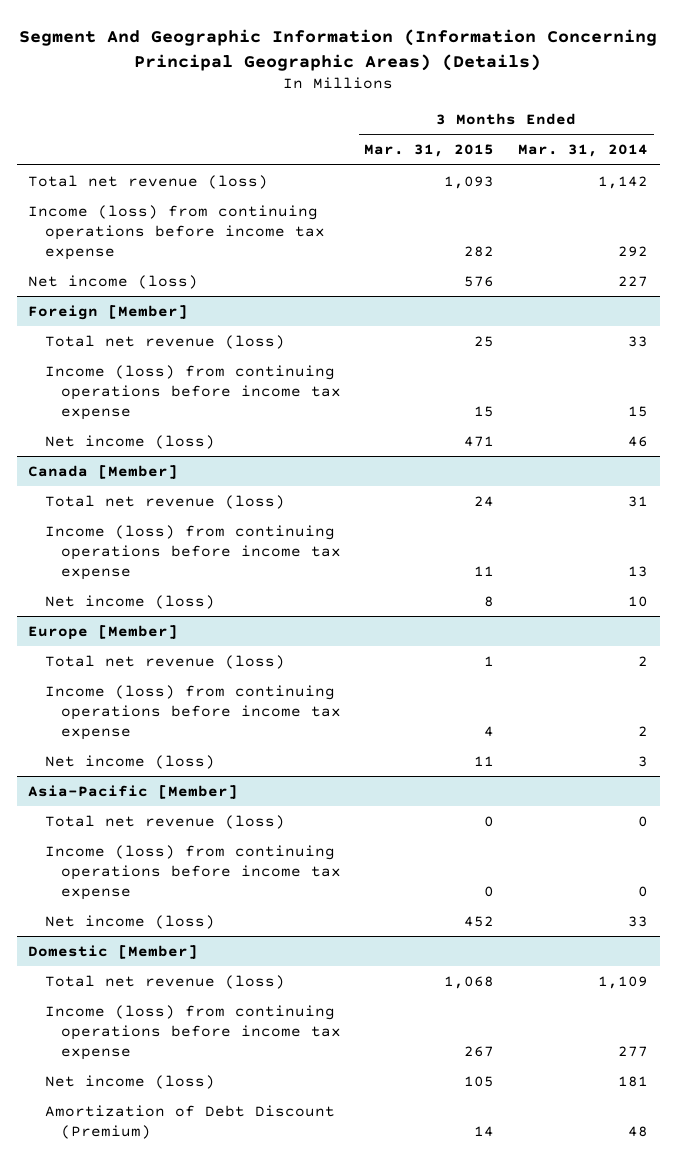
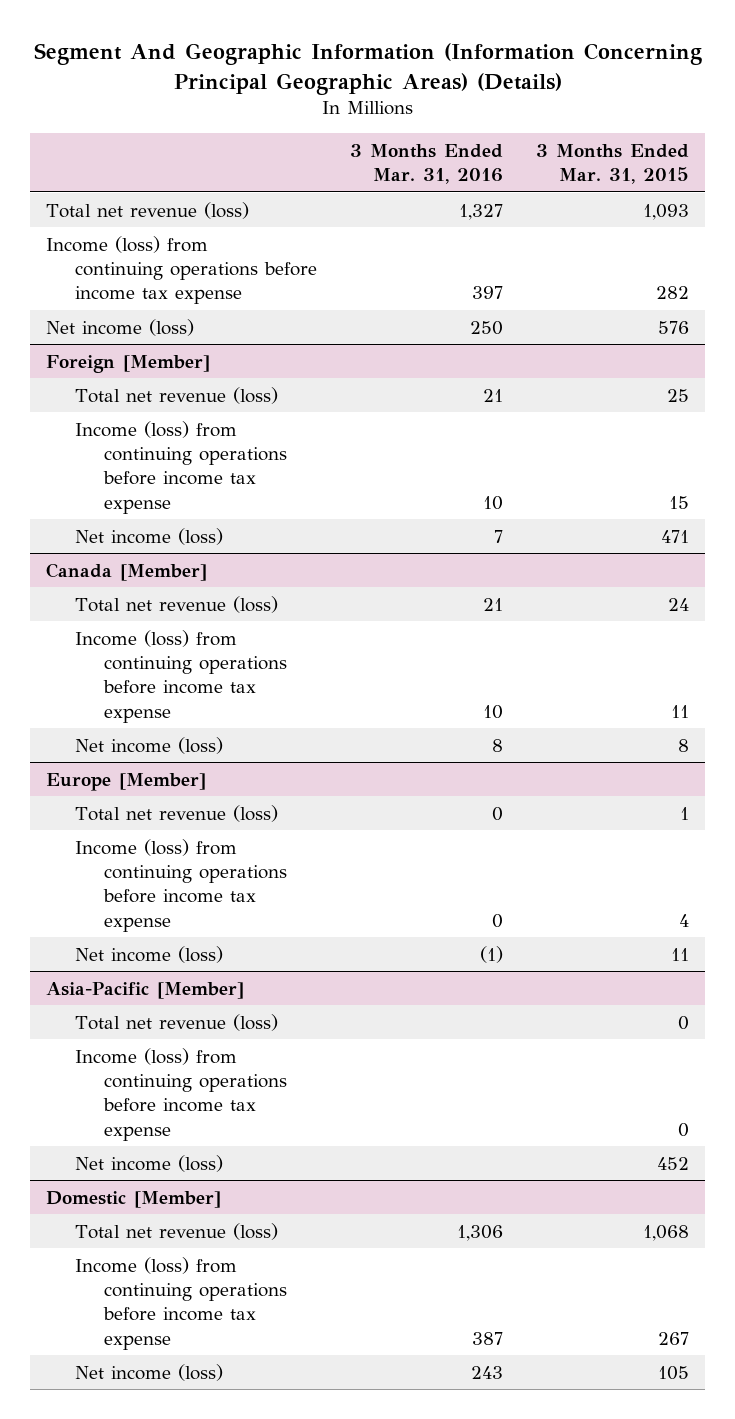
- | 3 Months Ended Mar. 31, 2015 | 3 Months Ended Mar. 31, 2014
+ | 3 Months Ended Mar. 31, 2016 | 3 Months Ended Mar. 31, 2015
@ Domestic [Member]
- Amortization of Debt Discount (Premium) | 14 | 48

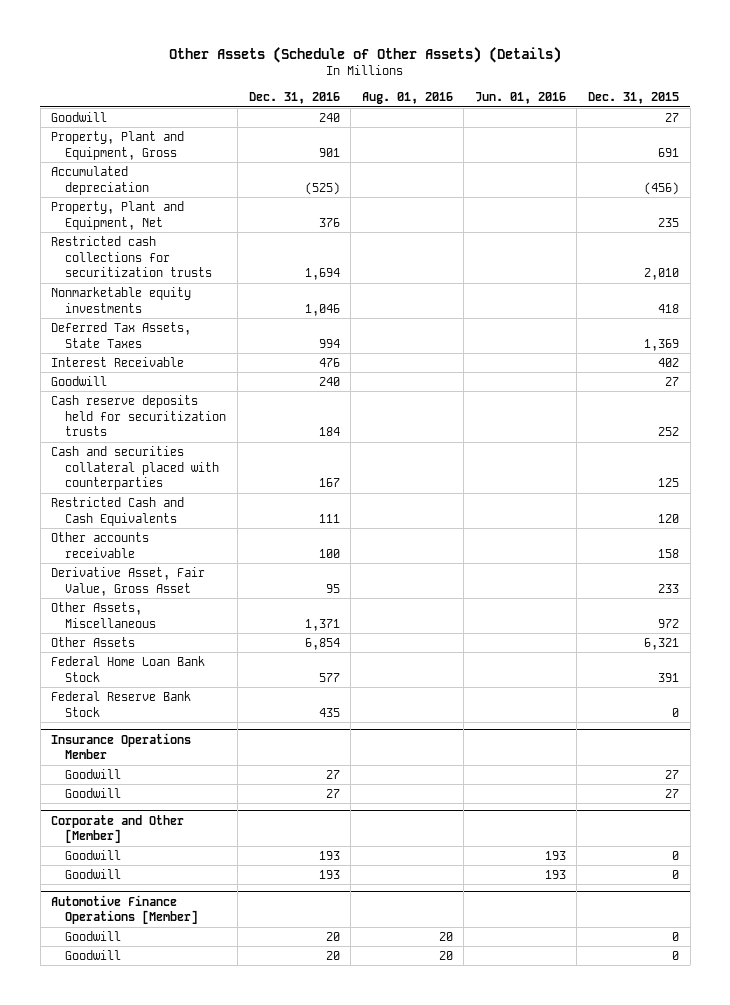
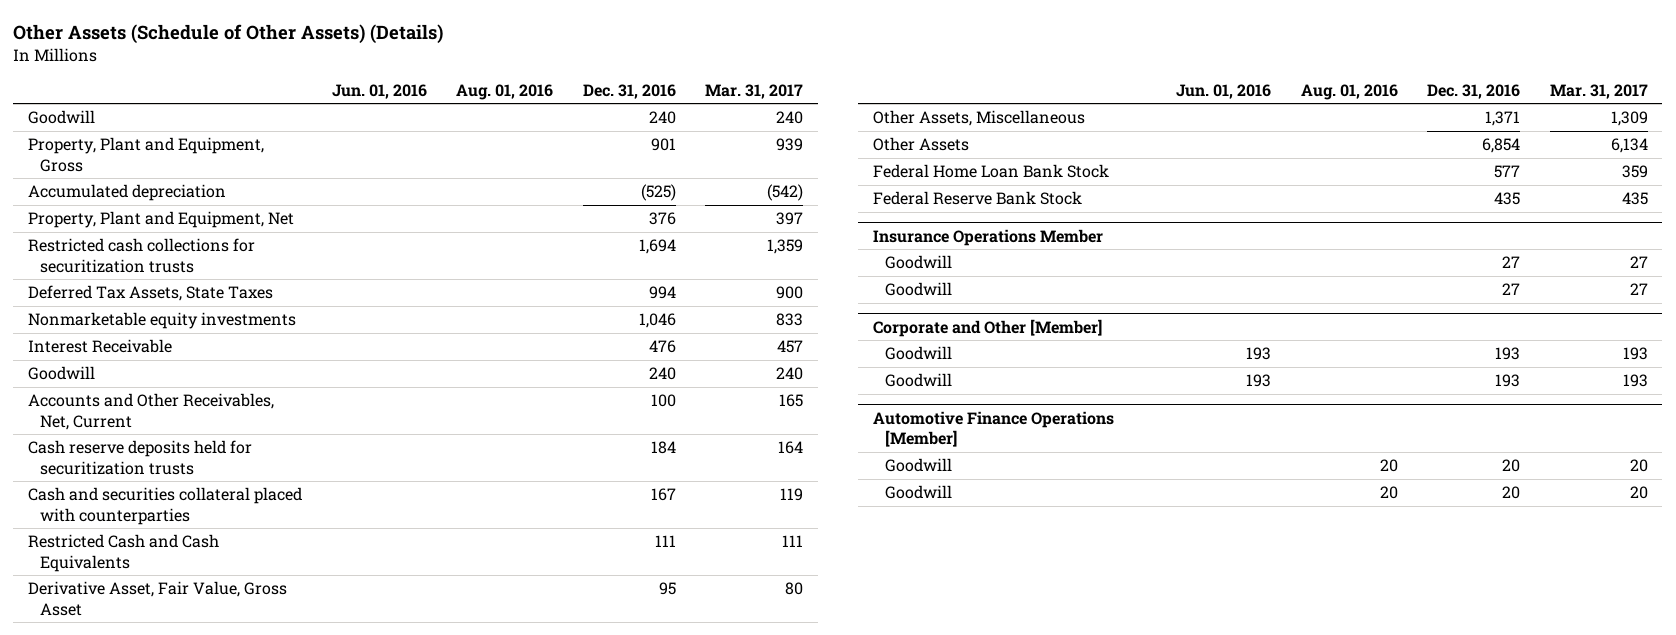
- | Dec. 31, 2016 | Aug. 01, 2016 | Jun. 01, 2016 | Dec. 31, 2015
+ | Jun. 01, 2016 | Aug. 01, 2016 | Dec. 31, 2016 | Mar. 31, 2017
moved down: Nonmarketable equity investments | | | 1,046 | 833
+ Accounts and Other Receivables, Net, Current | | | 100 | 165
- Other accounts receivable | 100 | | | 158

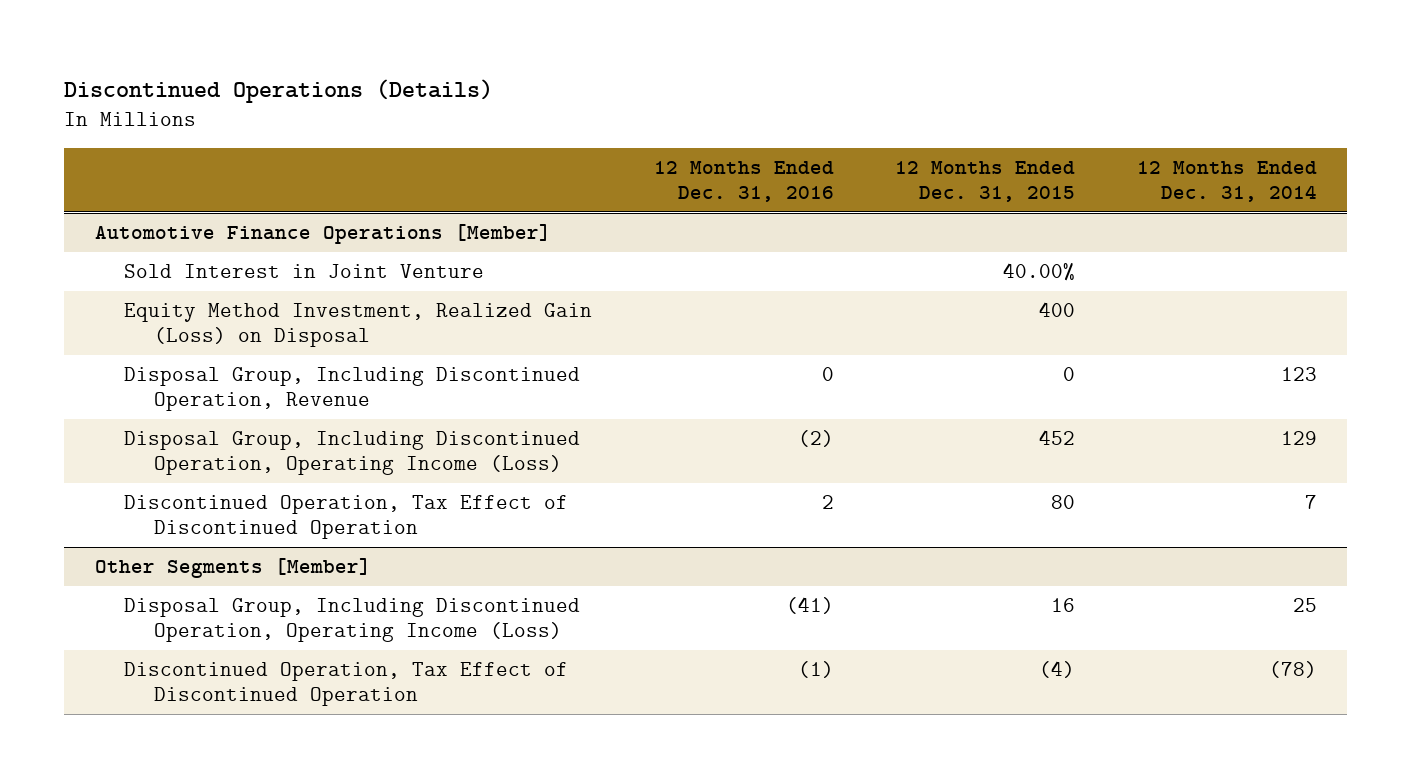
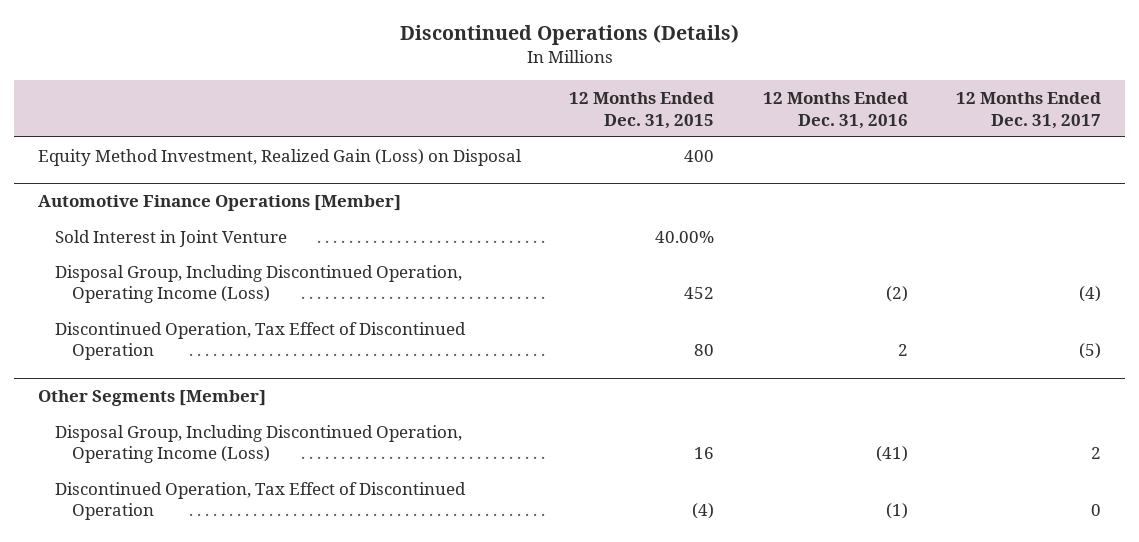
- | 12 Months Ended Dec. 31, 2016 | 12 Months Ended Dec. 31, 2015 | 12 Months Ended Dec. 31, 2014
+ | 12 Months Ended Dec. 31, 2015 | 12 Months Ended Dec. 31, 2016 | 12 Months Ended Dec. 31, 2017
+ Equity Method Investment, Realized Gain (Loss) on Disposal | 400 | |
@ Automotive Finance Operations [Member]
- Equity Method Investment, Realized Gain (Loss) on Disposal | | 400 |
- Disposal Group, Including Discontinued Operation, Revenue | 0 | 0 | 123

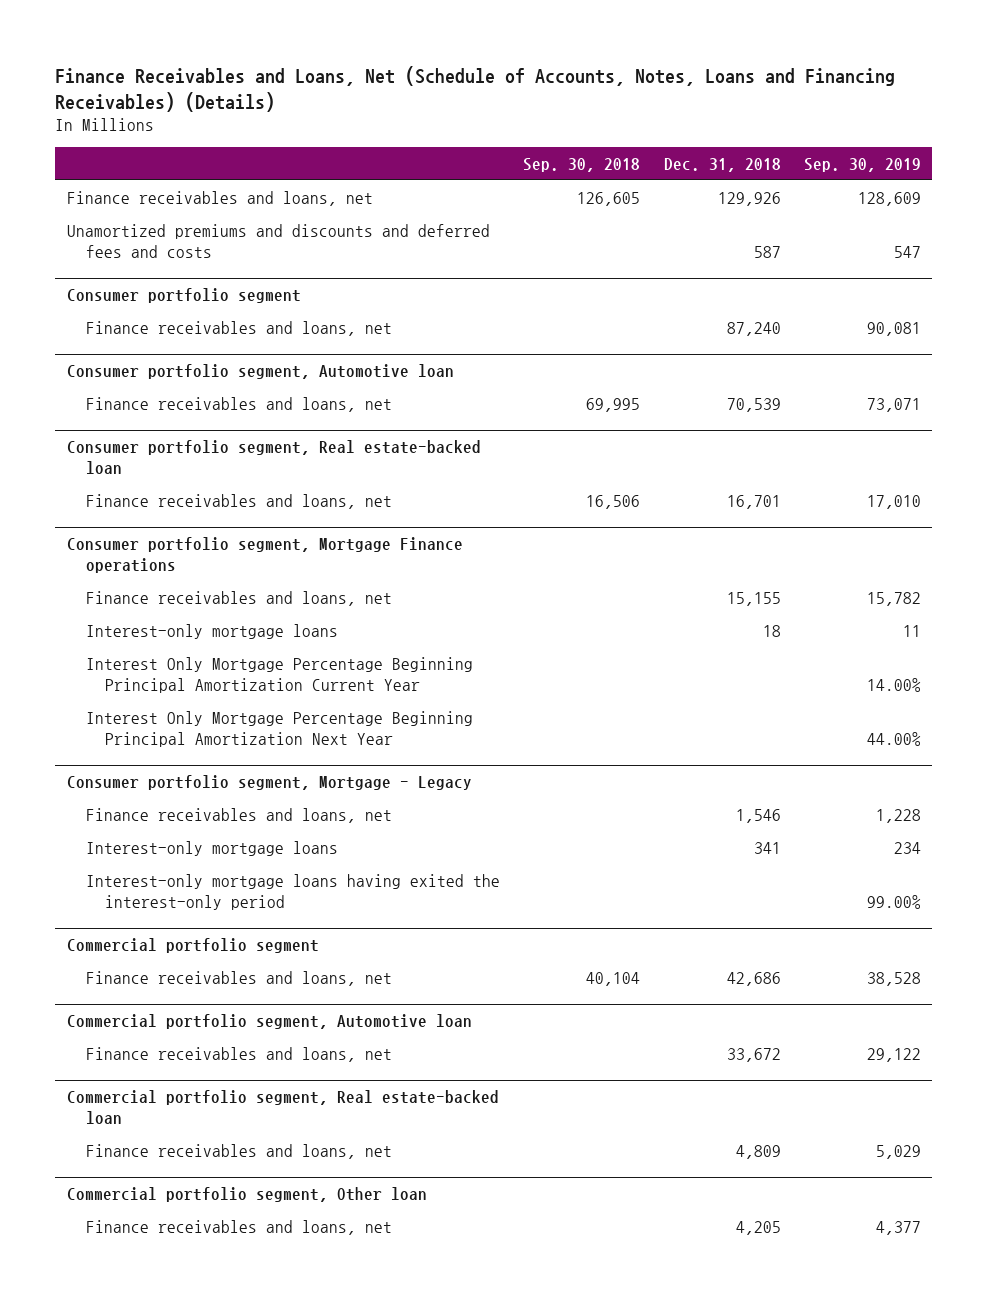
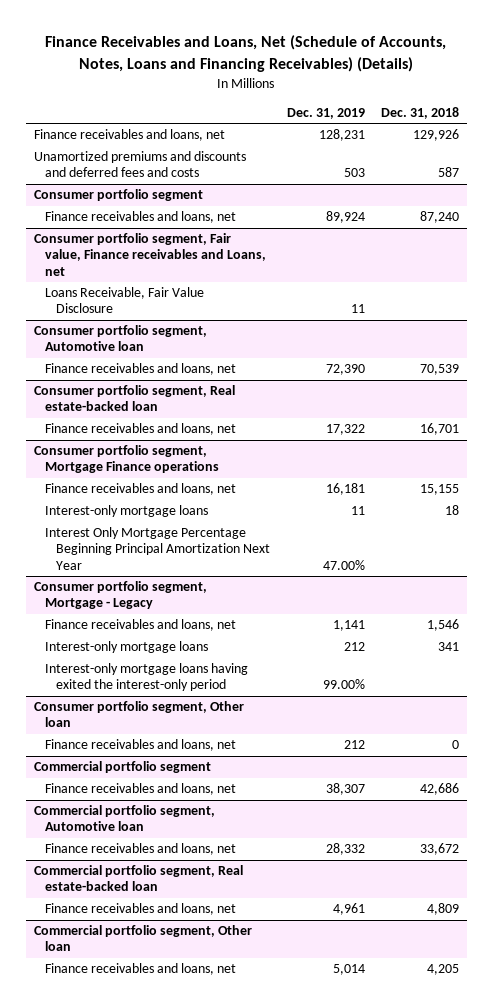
- | Sep. 30, 2018 | Dec. 31, 2018 | Sep. 30, 2019
+ | Dec. 31, 2019 | Dec. 31, 2018
+ Consumer portfolio segment, Fair value, Finance receivables and Loans, net
+ Loans Receivable, Fair Value Disclosure | 11 |
@ Consumer portfolio segment, Mortgage Finance operations
- Interest Only Mortgage Percentage Beginning Principal Amortization Current Year | | | 14.00%
+ Consumer portfolio segment, Other loan
+ Finance receivables and loans, net | 212 | 0

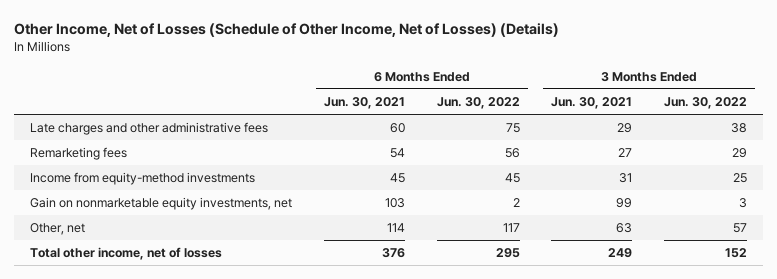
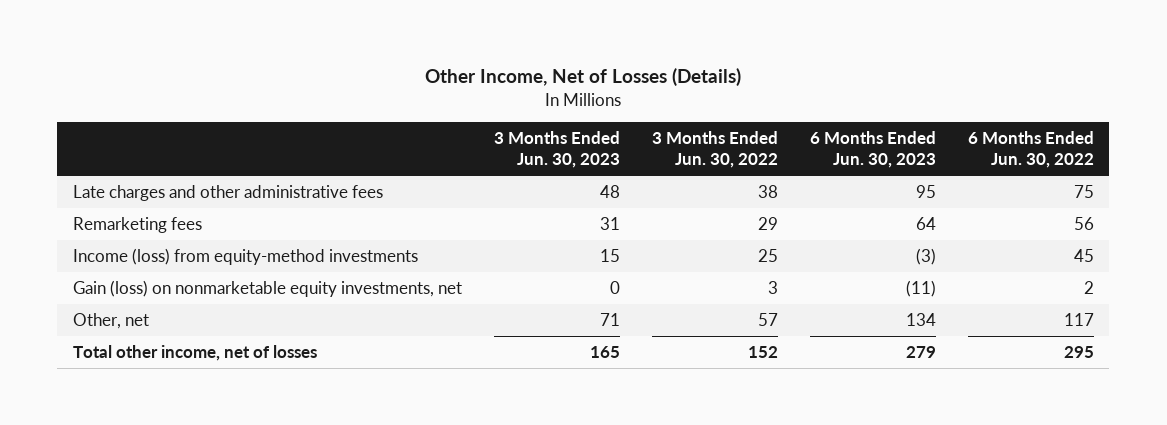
- Other Income, Net of Losses (Schedule of Other Income, Net of Losses) (Details)
+ Other Income, Net of Losses (Details)
- | 6 Months Ended Jun. 30, 2021 | 6 Months Ended Jun. 30, 2022 | 3 Months Ended Jun. 30, 2021 | 3 Months Ended Jun. 30, 2022
+ | 3 Months Ended Jun. 30, 2023 | 3 Months Ended Jun. 30, 2022 | 6 Months Ended Jun. 30, 2023 | 6 Months Ended Jun. 30, 2022
- Income from equity-method investments | 45 | 45 | 31 | 25
- Gain on nonmarketable equity investments, net | 103 | 2 | 99 | 3
+ Income (loss) from equity-method investments | 15 | 25 | (3) | 45
+ Gain (loss) on nonmarketable equity investments, net | 0 | 3 | (11) | 2

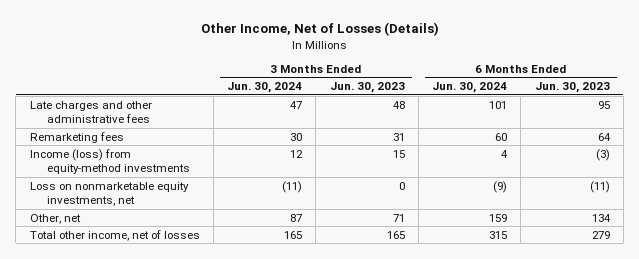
- | 3 Months Ended Jun. 30, 2023 | 3 Months Ended Jun. 30, 2022 | 6 Months Ended Jun. 30, 2023 | 6 Months Ended Jun. 30, 2022
+ | 3 Months Ended Jun. 30, 2024 | 3 Months Ended Jun. 30, 2023 | 6 Months Ended Jun. 30, 2024 | 6 Months Ended Jun. 30, 2023
- Gain (loss) on nonmarketable equity investments, net | 0 | 3 | (11) | 2
+ Loss on nonmarketable equity investments, net | (11) | 0 | (9) | (11)

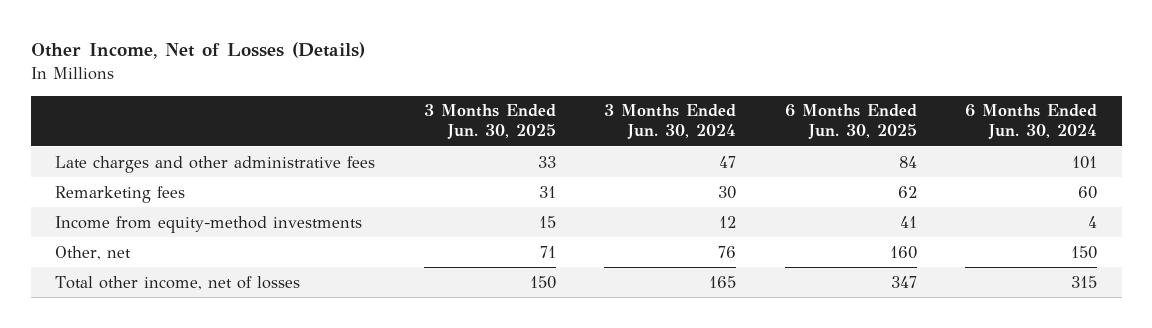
- | 3 Months Ended Jun. 30, 2024 | 3 Months Ended Jun. 30, 2023 | 6 Months Ended Jun. 30, 2024 | 6 Months Ended Jun. 30, 2023
+ | 3 Months Ended Jun. 30, 2025 | 3 Months Ended Jun. 30, 2024 | 6 Months Ended Jun. 30, 2025 | 6 Months Ended Jun. 30, 2024
- Income (loss) from equity-method investments | 12 | 15 | 4 | (3)
- Loss on nonmarketable equity investments, net | (11) | 0 | (9) | (11)
- Other, net | 87 | 71 | 159 | 134
+ Income from equity-method investments | 15 | 12 | 41 | 4
+ Other, net | 71 | 76 | 160 | 150

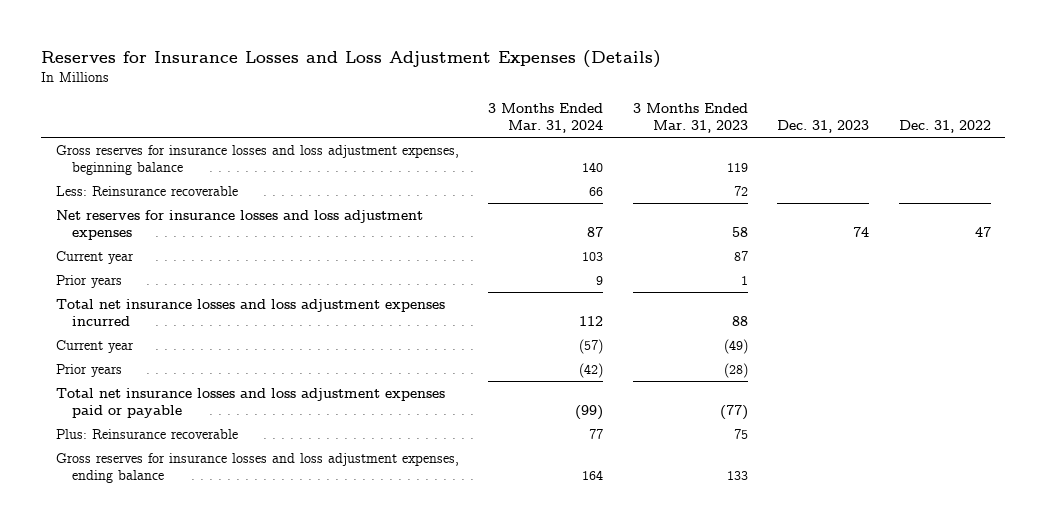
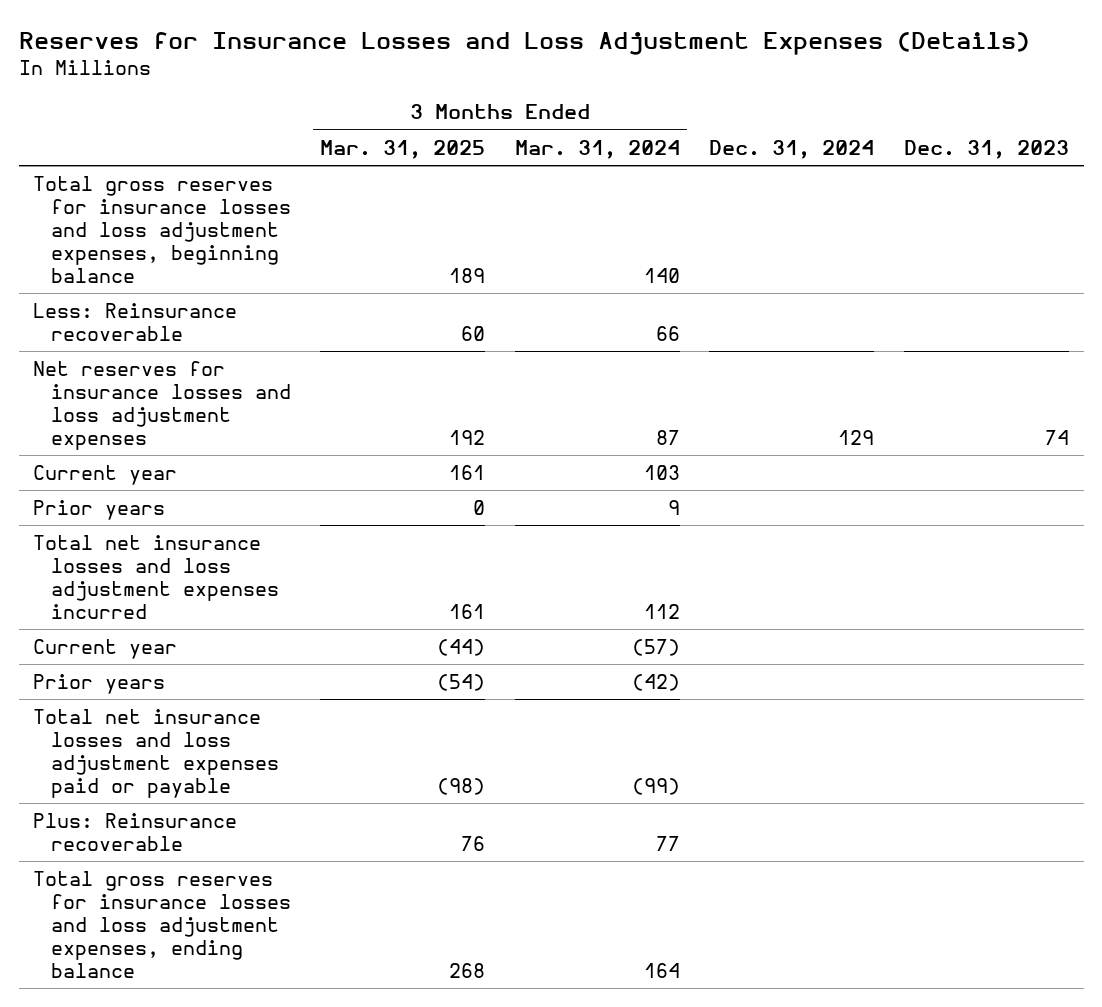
- | 3 Months Ended Mar. 31, 2024 | 3 Months Ended Mar. 31, 2023 | Dec. 31, 2023 | Dec. 31, 2022
+ | 3 Months Ended Mar. 31, 2025 | 3 Months Ended Mar. 31, 2024 | Dec. 31, 2024 | Dec. 31, 2023
- Gross reserves for insurance losses and loss adjustment expenses, beginning balance | 140 | 119 | |
+ Total gross reserves for insurance losses and loss adjustment expenses, beginning balance | 189 | 140 | |
- Gross reserves for insurance losses and loss adjustment expenses, ending balance | 164 | 133 | |
+ Total gross reserves for insurance losses and loss adjustment expenses, ending balance | 268 | 164 | |

